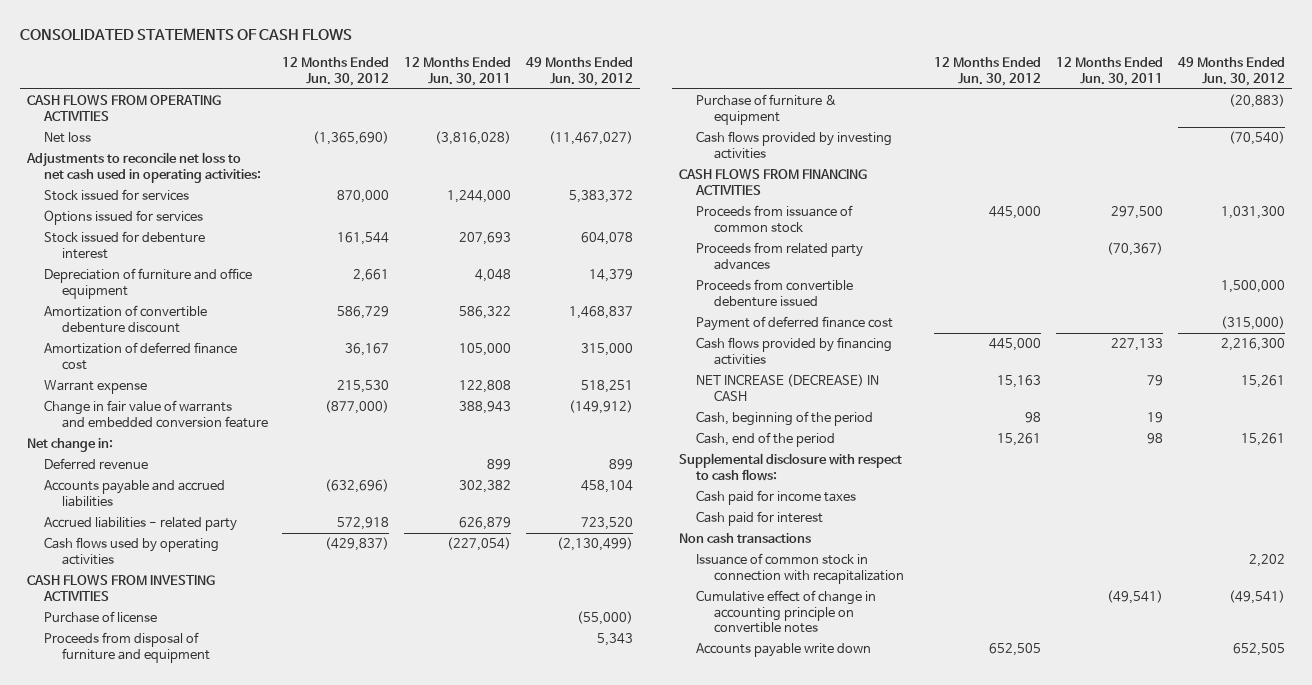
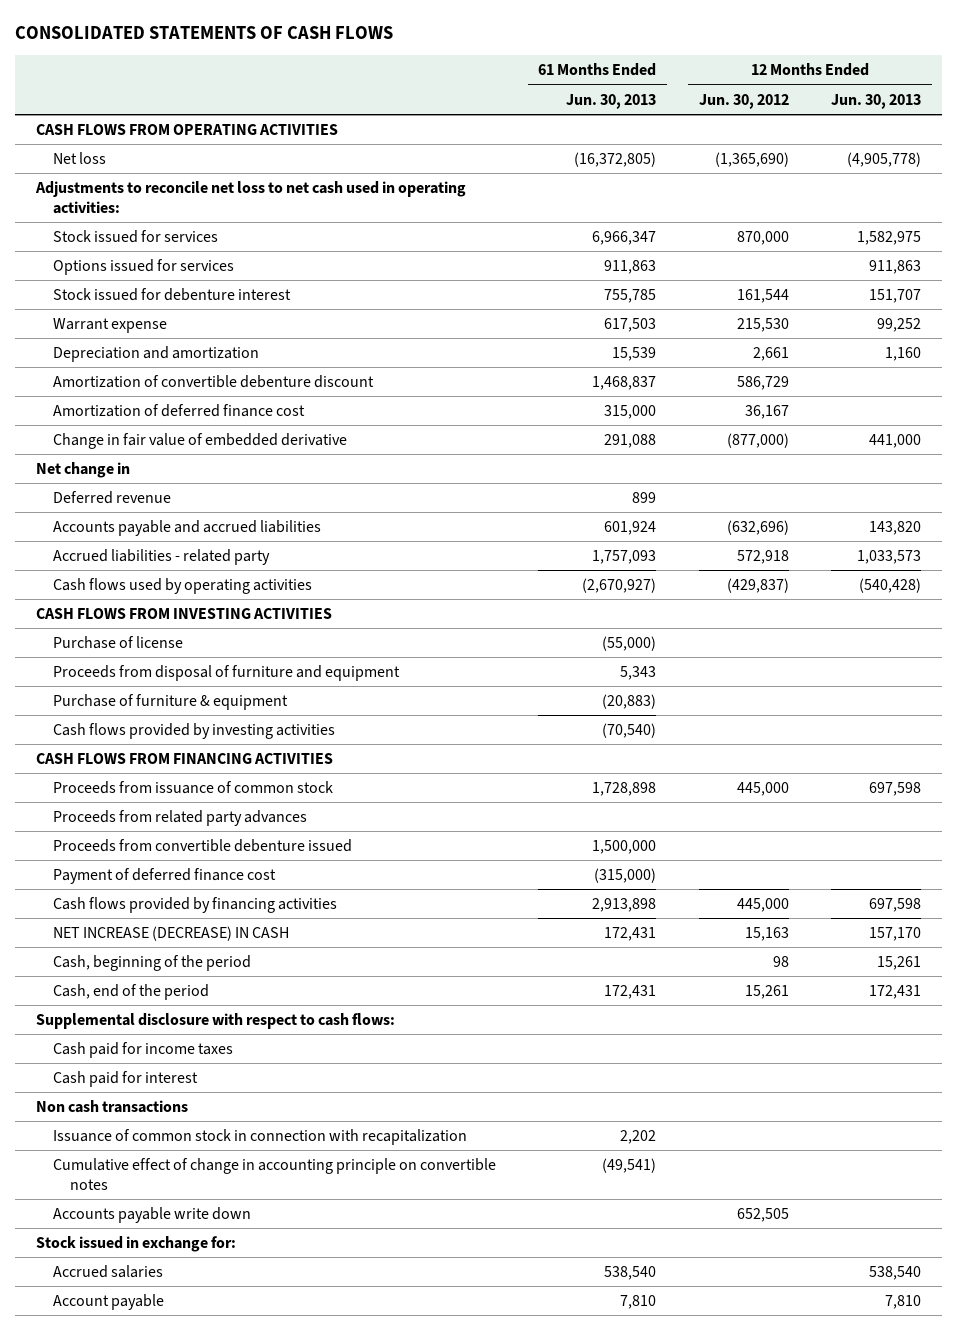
- | 12 Months Ended Jun. 30, 2012 | 12 Months Ended Jun. 30, 2011 | 49 Months Ended Jun. 30, 2012
+ | 61 Months Ended Jun. 30, 2013 | 12 Months Ended Jun. 30, 2012 | 12 Months Ended Jun. 30, 2013
- Depreciation of furniture and office equipment | 2,661 | 4,048 | 14,379
moved up: Warrant expense | 617,503 | 215,530 | 99,252
+ Depreciation and amortization | 15,539 | 2,661 | 1,160
- Change in fair value of warrants and embedded conversion feature | (877,000) | 388,943 | (149,912)
- Net change in:
+ Change in fair value of embedded derivative | 291,088 | (877,000) | 441,000
+ Net change in
+ Stock issued in exchange for:
+ Accrued salaries | 538,540 | | 538,540
+ Account payable | 7,810 | | 7,810

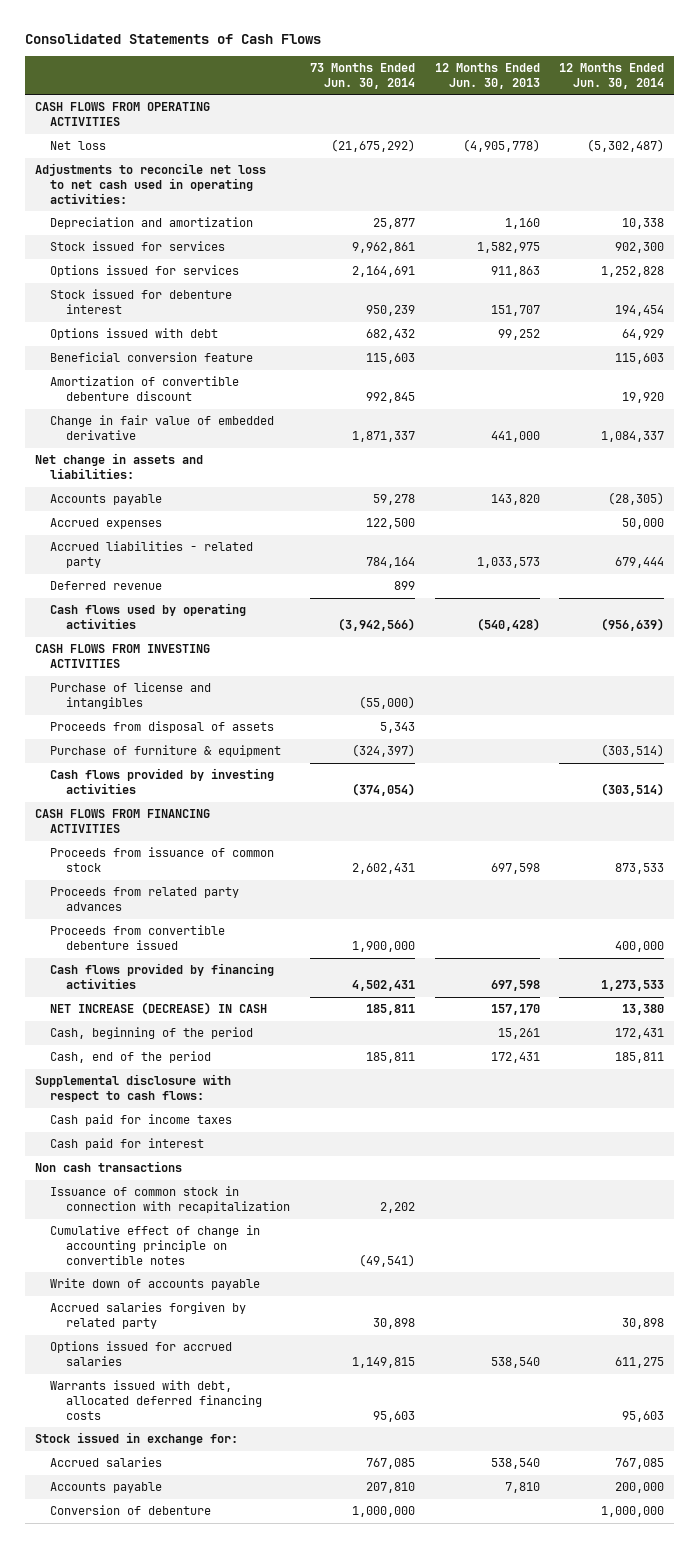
- CONSOLIDATED STATEMENTS OF CASH FLOWS
+ Consolidated Statements of Cash Flows
- | 61 Months Ended Jun. 30, 2013 | 12 Months Ended Jun. 30, 2012 | 12 Months Ended Jun. 30, 2013
+ | 73 Months Ended Jun. 30, 2014 | 12 Months Ended Jun. 30, 2013 | 12 Months Ended Jun. 30, 2014
moved up: Depreciation and amortization | 25,877 | 1,160 | 10,338
- Warrant expense | 617,503 | 215,530 | 99,252
+ Options issued with debt | 682,432 | 99,252 | 64,929
+ Beneficial conversion feature | 115,603 | | 115,603
- Amortization of deferred finance cost | 315,000 | 36,167 |
- Net change in
- Accounts payable and accrued liabilities | 601,924 | (632,696) | 143,820
+ Net change in assets and liabilities:
+ Accounts payable | 59,278 | 143,820 | (28,305)
+ Accrued expenses | 122,500 | | 50,000
moved down: Deferred revenue | 899 | |
- Purchase of license | (55,000) | |
- Proceeds from disposal of furniture and equipment | 5,343 | |
+ Purchase of license and intangibles | (55,000) | |
+ Proceeds from disposal of assets | 5,343 | |
- Payment of deferred finance cost | (315,000) | |
- Accounts payable write down | | 652,505 |
+ Write down of accounts payable
+ Accrued salaries forgiven by related party | 30,898 | | 30,898
+ Options issued for accrued salaries | 1,149,815 | 538,540 | 611,275
+ Warrants issued with debt, allocated deferred financing costs | 95,603 | | 95,603
- Account payable | 7,810 | | 7,810
+ Accounts payable | 207,810 | 7,810 | 200,000
+ Conversion of debenture | 1,000,000 | | 1,000,000

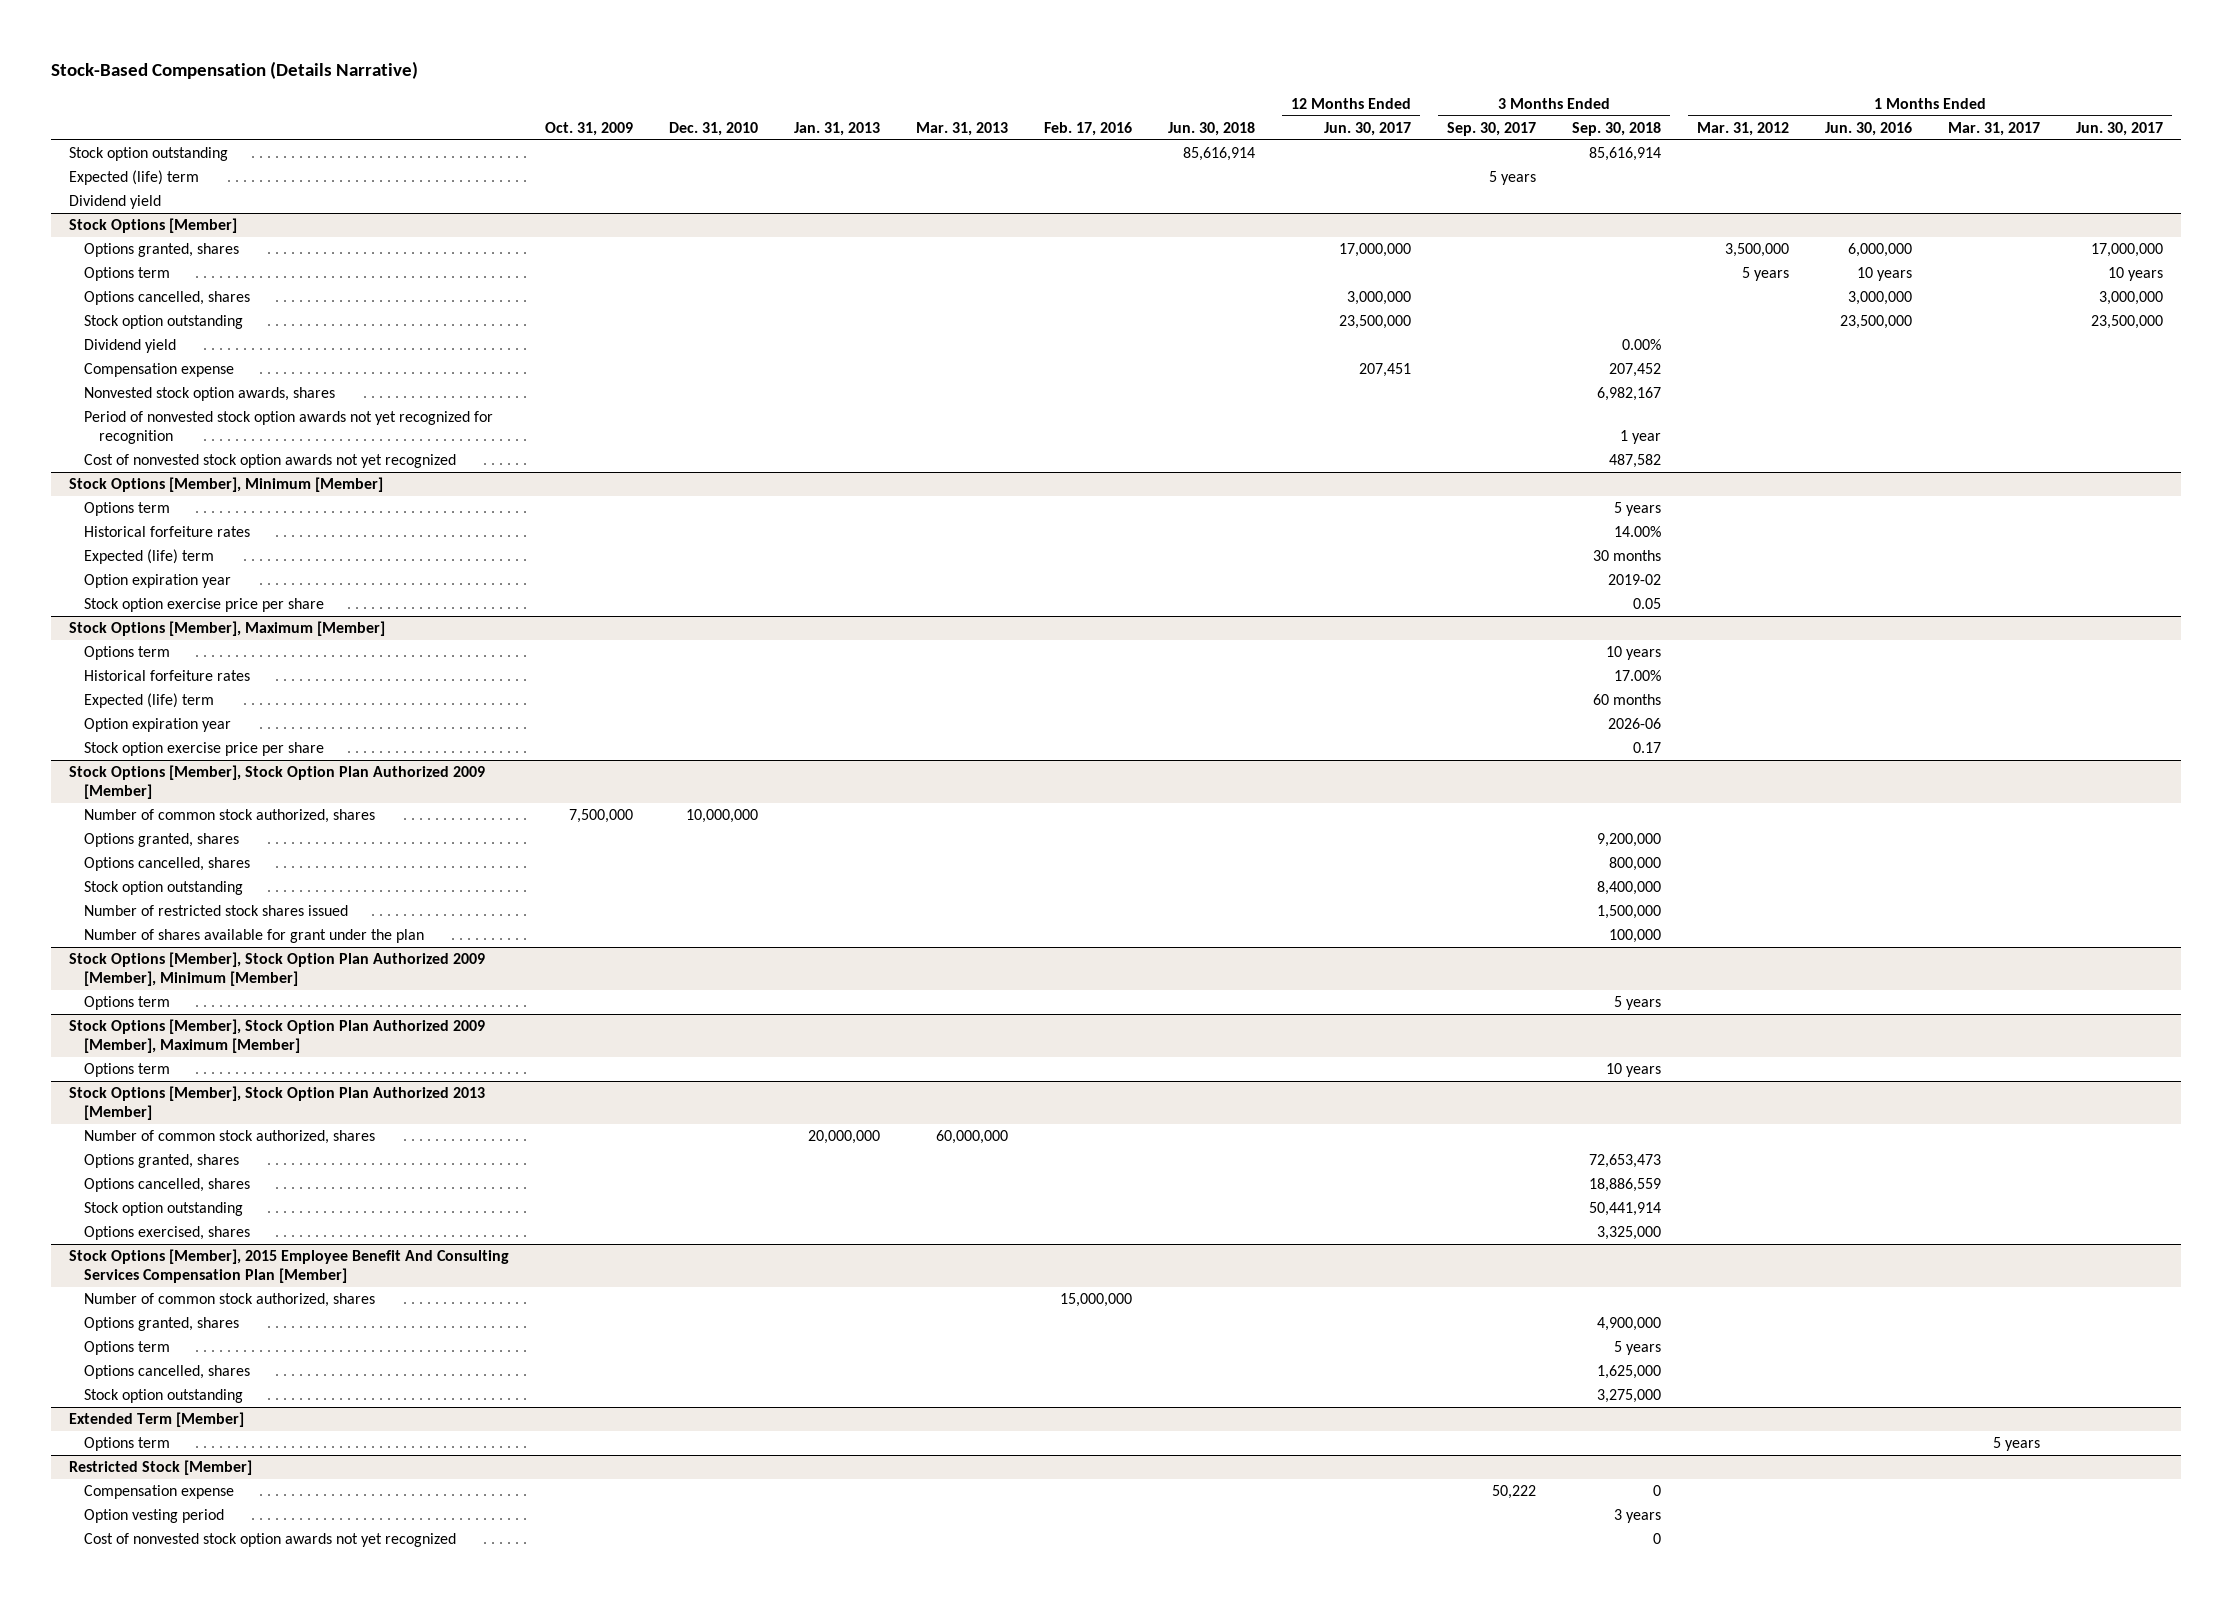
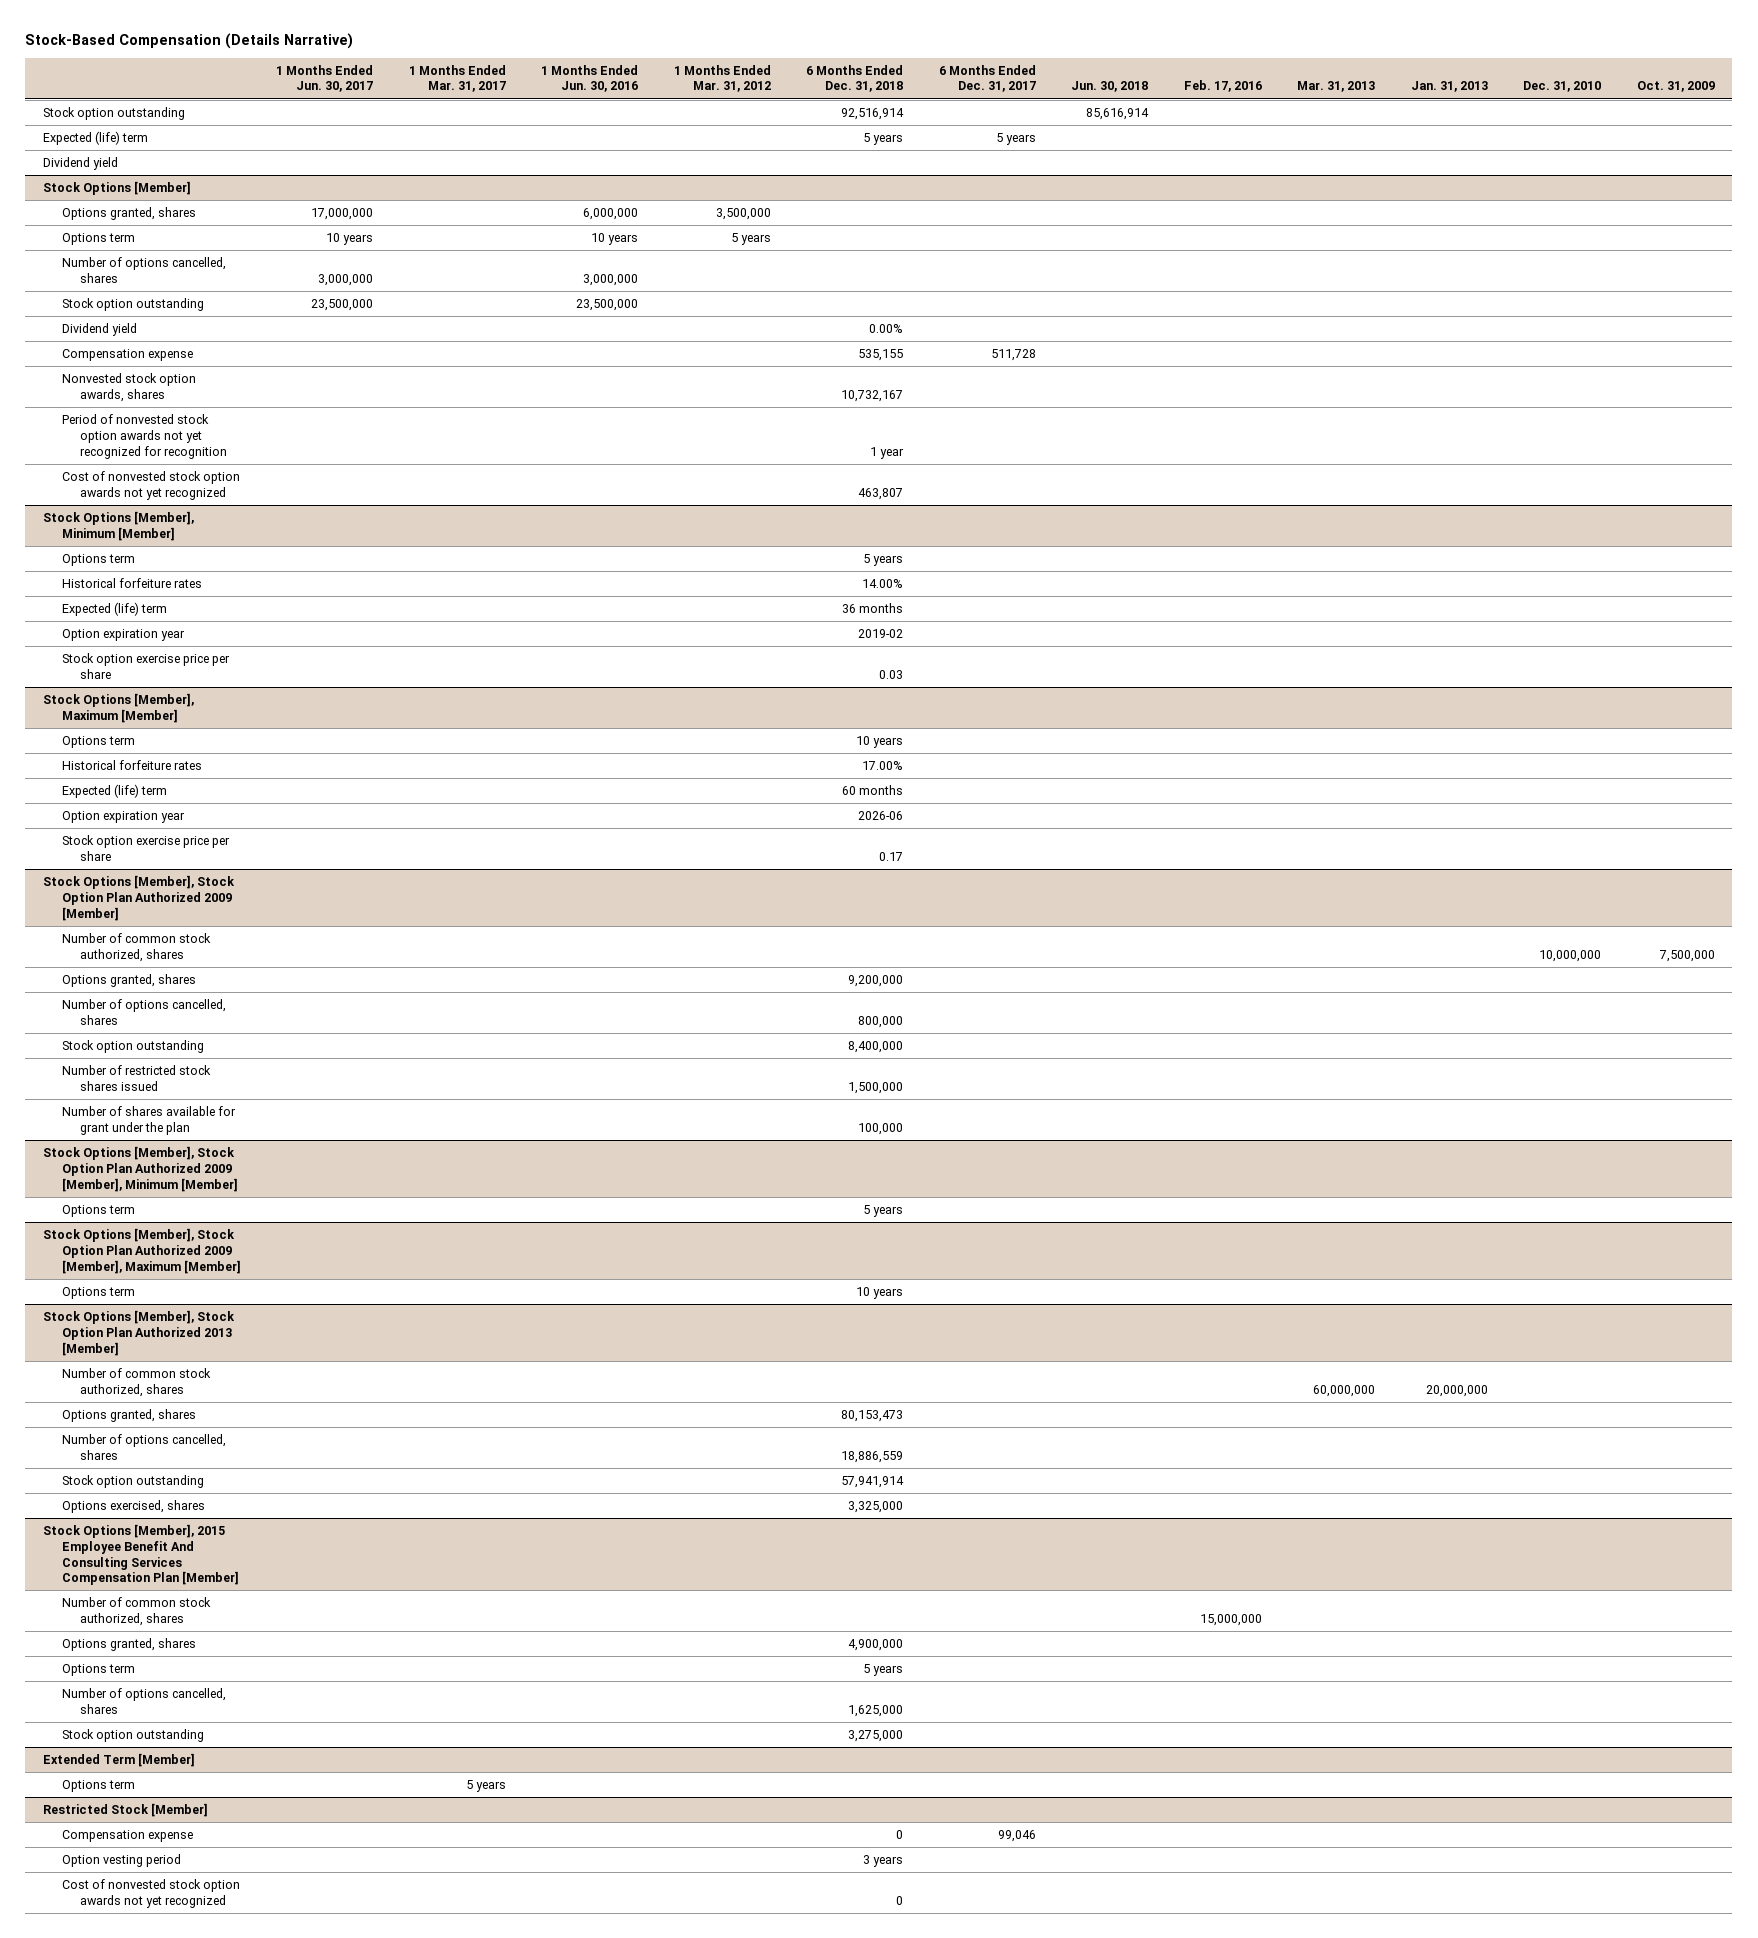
- | Oct. 31, 2009 | Dec. 31, 2010 | Jan. 31, 2013 | Mar. 31, 2013 | Feb. 17, 2016 | Jun. 30, 2018 | 12 Months Ended Jun. 30, 2017 | 3 Months Ended Sep. 30, 2017 | 3 Months Ended Sep. 30, 2018 | 1 Months Ended Mar. 31, 2012 | 1 Months Ended Jun. 30, 2016 | 1 Months Ended Mar. 31, 2017 | 1 Months Ended Jun. 30, 2017
+ | 1 Months Ended Jun. 30, 2017 | 1 Months Ended Mar. 31, 2017 | 1 Months Ended Jun. 30, 2016 | 1 Months Ended Mar. 31, 2012 | 6 Months Ended Dec. 31, 2018 | 6 Months Ended Dec. 31, 2017 | Jun. 30, 2018 | Feb. 17, 2016 | Mar. 31, 2013 | Jan. 31, 2013 | Dec. 31, 2010 | Oct. 31, 2009
@ Stock Options [Member]
- Options cancelled, shares | | | | | | | 3,000,000 | | | | 3,000,000 | | 3,000,000
+ Number of options cancelled, shares | 3,000,000 | | 3,000,000 | | | | | | | | |
@ Stock Options [Member], Stock Option Plan Authorized 2009 [Member]
- Options cancelled, shares | | | | | | | | | 800,000 | | | |
+ Number of options cancelled, shares | | | | | 800,000 | | | | | | |
@ Stock Options [Member], Stock Option Plan Authorized 2013 [Member]
- Options cancelled, shares | | | | | | | | | 18,886,559 | | | |
+ Number of options cancelled, shares | | | | | 18,886,559 | | | | | | |
@ Stock Options [Member], 2015 Employee Benefit And Consulting Services Compensation Plan [Member]
- Options cancelled, shares | | | | | | | | | 1,625,000 | | | |
+ Number of options cancelled, shares | | | | | 1,625,000 | | | | | | |

